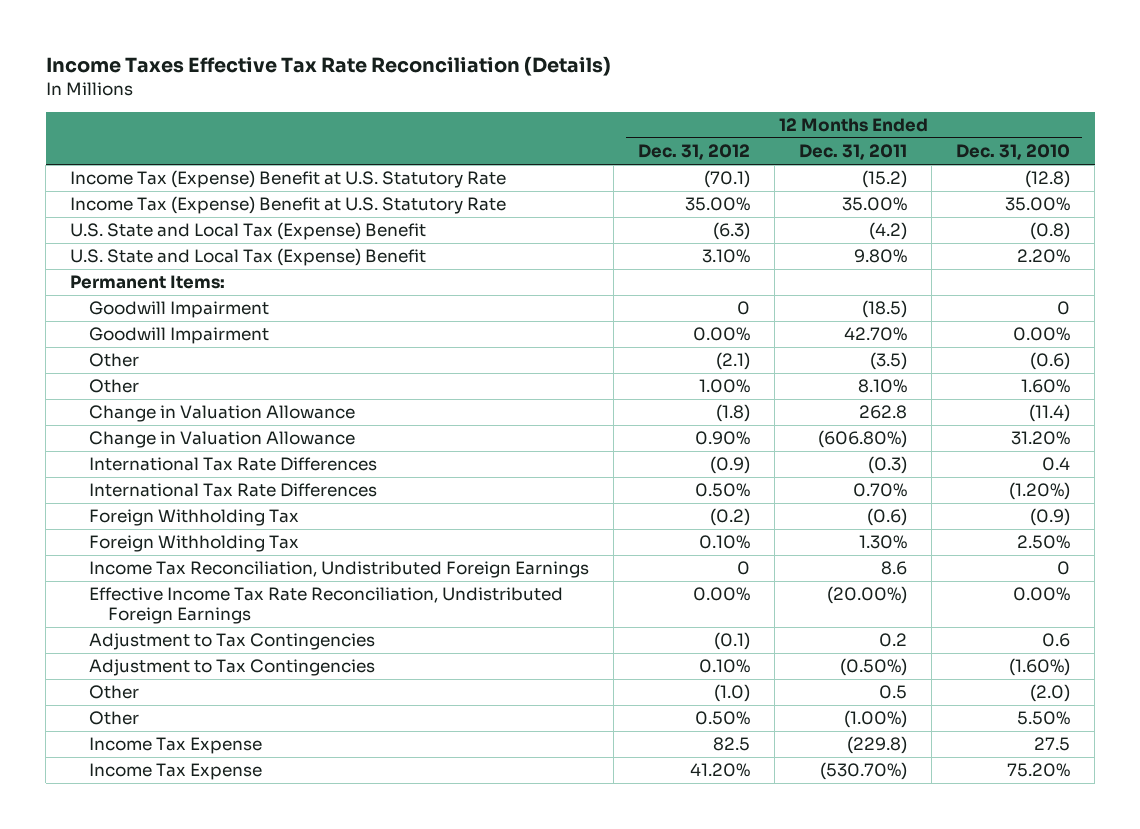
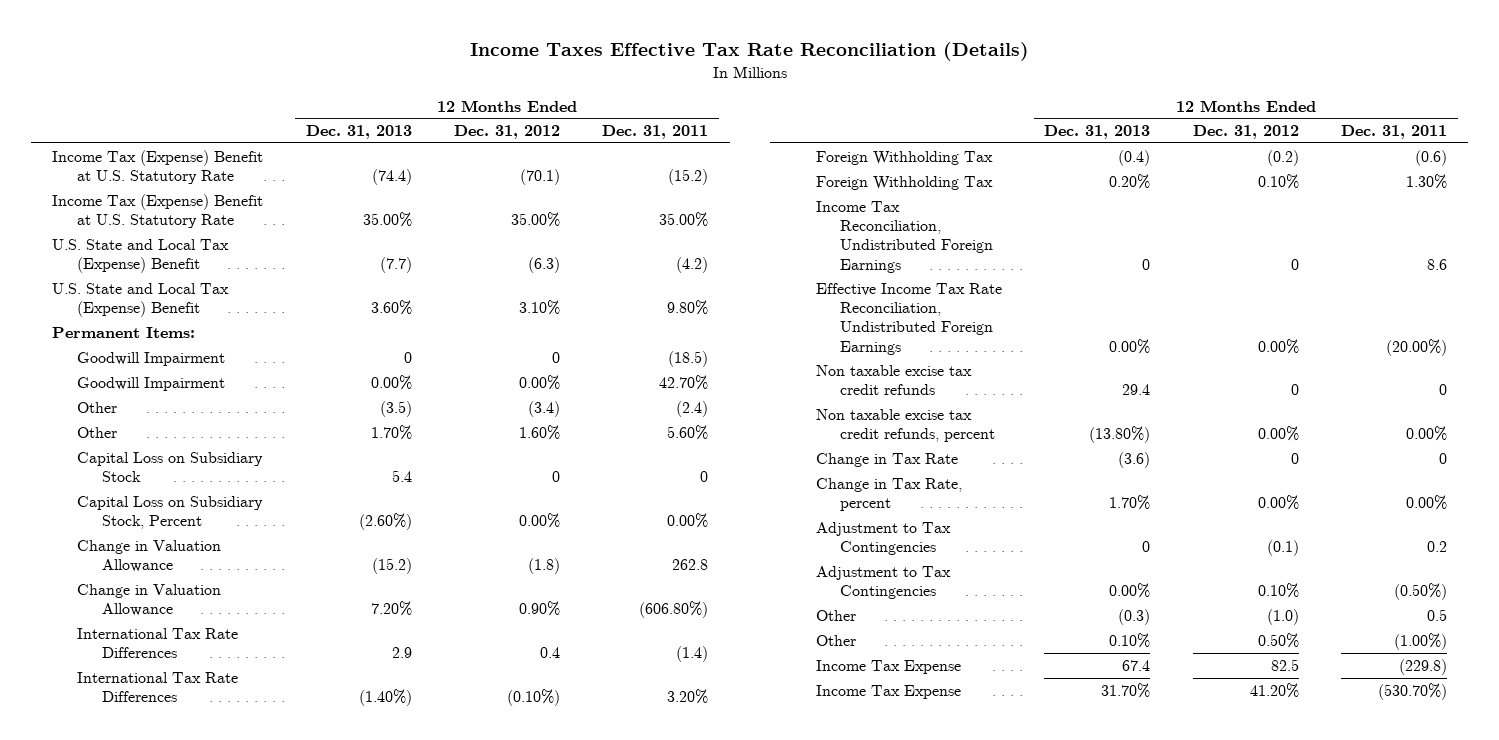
- | 12 Months Ended Dec. 31, 2012 | 12 Months Ended Dec. 31, 2011 | 12 Months Ended Dec. 31, 2010
+ | 12 Months Ended Dec. 31, 2013 | 12 Months Ended Dec. 31, 2012 | 12 Months Ended Dec. 31, 2011
- Other | (2.1) | (3.5) | (0.6)
- Other | 1.00% | 8.10% | 1.60%
+ Other | (3.5) | (3.4) | (2.4)
+ Other | 1.70% | 1.60% | 5.60%
+ Capital Loss on Subsidiary Stock | 5.4 | 0 | 0
+ Capital Loss on Subsidiary Stock, Percent | (2.60%) | 0.00% | 0.00%
- International Tax Rate Differences | (0.9) | (0.3) | 0.4
- International Tax Rate Differences | 0.50% | 0.70% | (1.20%)
+ International Tax Rate Differences | 2.9 | 0.4 | (1.4)
+ International Tax Rate Differences | (1.40%) | (0.10%) | 3.20%
+ Non taxable excise tax credit refunds | 29.4 | 0 | 0
+ Non taxable excise tax credit refunds, percent | (13.80%) | 0.00% | 0.00%
+ Change in Tax Rate | (3.6) | 0 | 0
+ Change in Tax Rate, percent | 1.70% | 0.00% | 0.00%

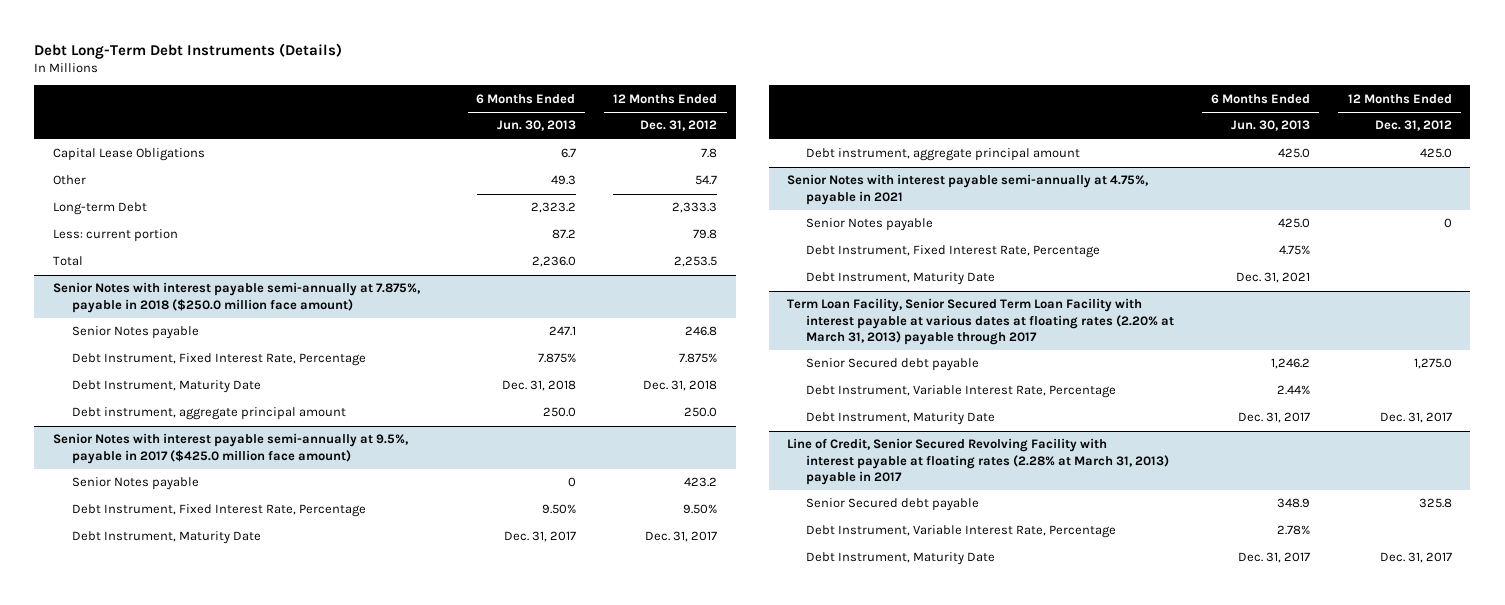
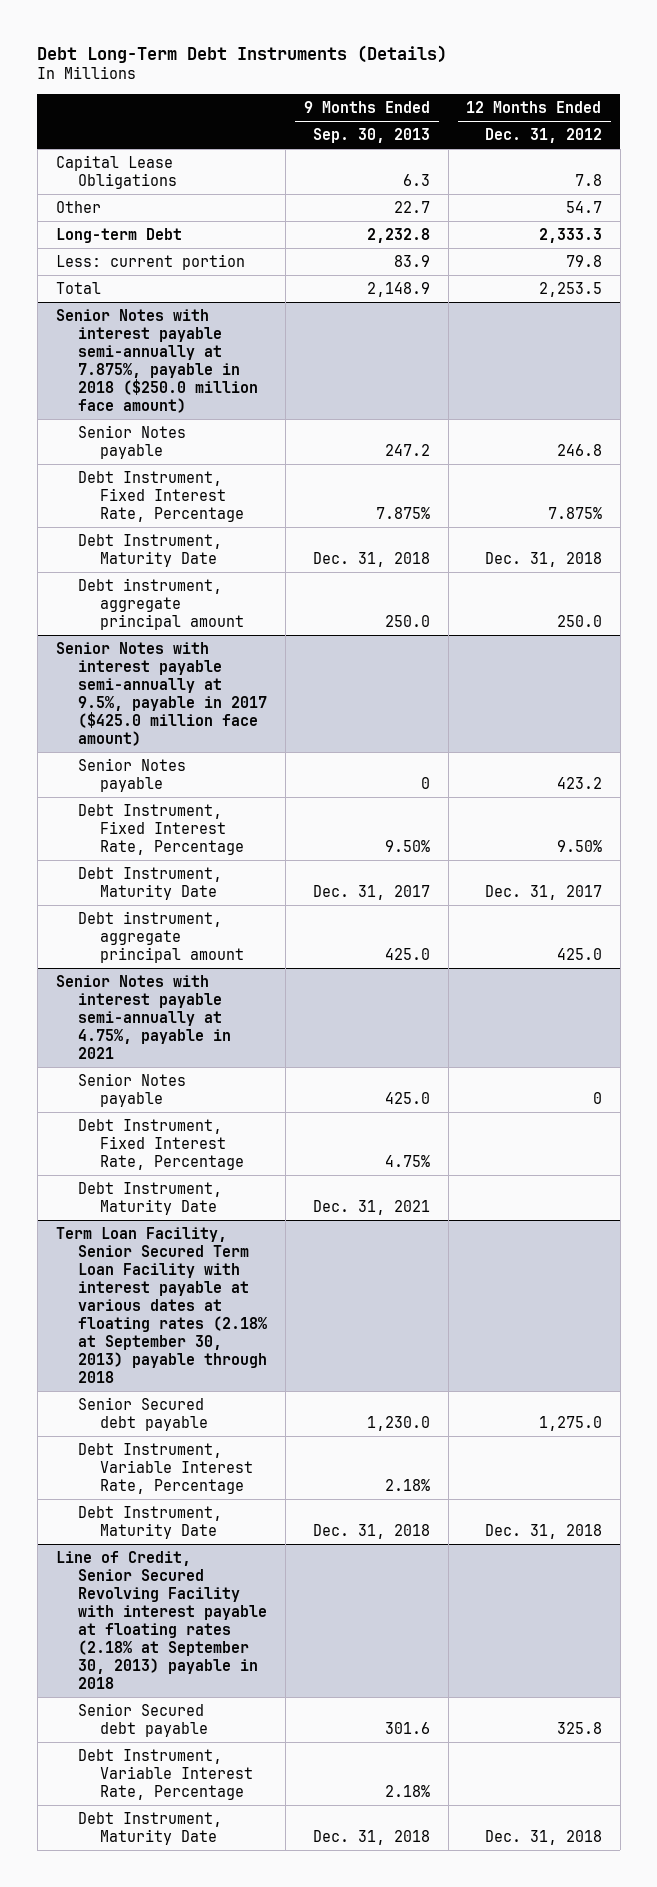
- | 6 Months Ended Jun. 30, 2013 | 12 Months Ended Dec. 31, 2012
+ | 9 Months Ended Sep. 30, 2013 | 12 Months Ended Dec. 31, 2012
- Term Loan Facility, Senior Secured Term Loan Facility with interest payable at various dates at floating rates (2.20% at March 31, 2013) payable through 2017
+ Term Loan Facility, Senior Secured Term Loan Facility with interest payable at various dates at floating rates (2.18% at September 30, 2013) payable through 2018
- Debt Instrument, Maturity Date | Dec. 31, 2017 | Dec. 31, 2017
- Line of Credit, Senior Secured Revolving Facility with interest payable at floating rates (2.28% at March 31, 2013) payable in 2017
+ Debt Instrument, Maturity Date | Dec. 31, 2018 | Dec. 31, 2018
+ Line of Credit, Senior Secured Revolving Facility with interest payable at floating rates (2.18% at September 30, 2013) payable in 2018
- Debt Instrument, Maturity Date | Dec. 31, 2017 | Dec. 31, 2017
+ Debt Instrument, Maturity Date | Dec. 31, 2018 | Dec. 31, 2018

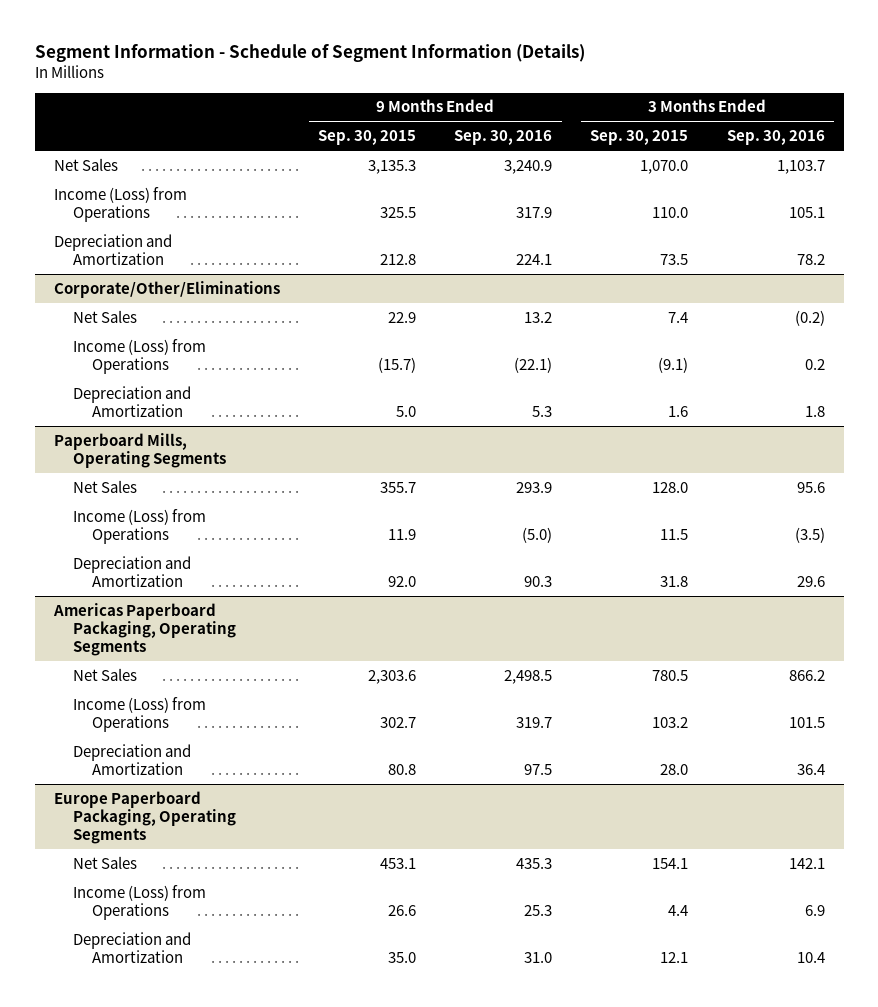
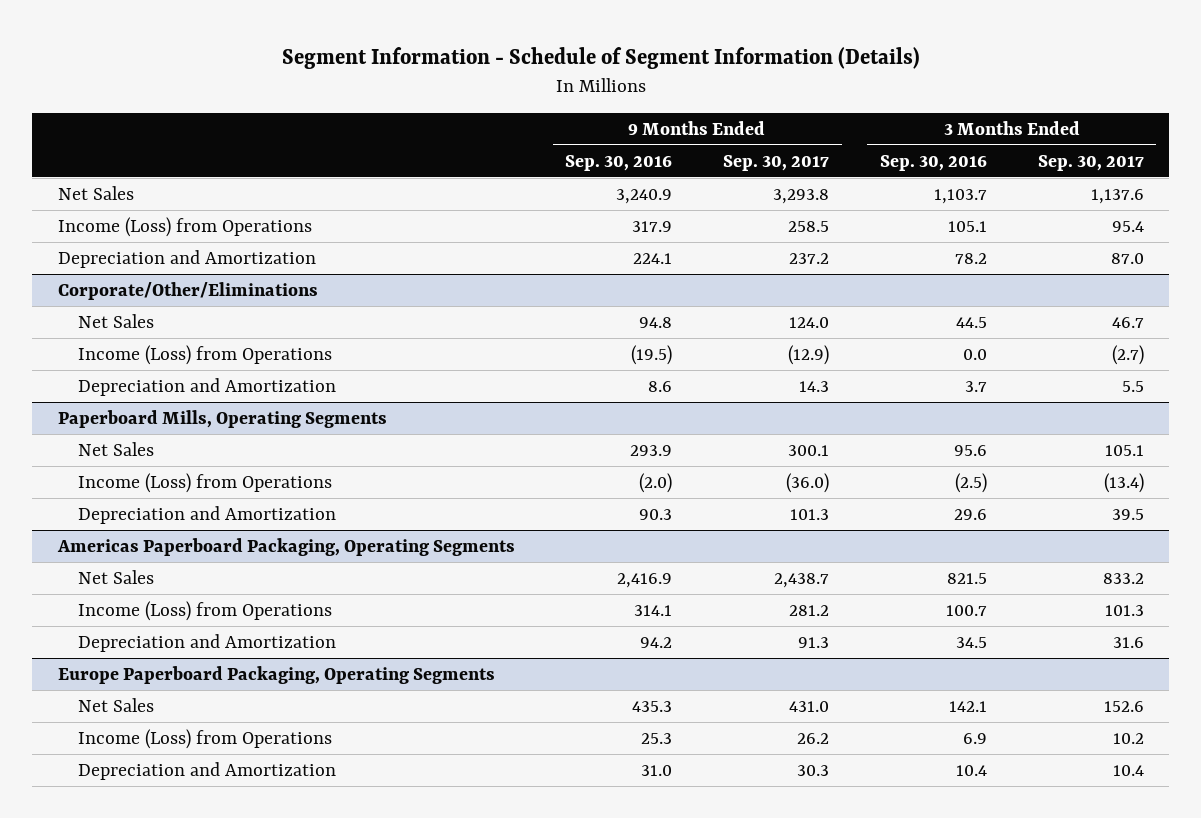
- | 9 Months Ended Sep. 30, 2015 | 9 Months Ended Sep. 30, 2016 | 3 Months Ended Sep. 30, 2015 | 3 Months Ended Sep. 30, 2016
+ | 9 Months Ended Sep. 30, 2016 | 9 Months Ended Sep. 30, 2017 | 3 Months Ended Sep. 30, 2016 | 3 Months Ended Sep. 30, 2017
@ Corporate/Other/Eliminations
- Net Sales | 22.9 | 13.2 | 7.4 | (0.2)
- Income (Loss) from Operations | (15.7) | (22.1) | (9.1) | 0.2
- Depreciation and Amortization | 5.0 | 5.3 | 1.6 | 1.8
+ Net Sales | 94.8 | 124.0 | 44.5 | 46.7
+ Income (Loss) from Operations | (19.5) | (12.9) | 0.0 | (2.7)
+ Depreciation and Amortization | 8.6 | 14.3 | 3.7 | 5.5
@ Paperboard Mills, Operating Segments
- Income (Loss) from Operations | 11.9 | (5.0) | 11.5 | (3.5)
+ Income (Loss) from Operations | (2.0) | (36.0) | (2.5) | (13.4)
@ Americas Paperboard Packaging, Operating Segments
- Net Sales | 2,303.6 | 2,498.5 | 780.5 | 866.2
- Income (Loss) from Operations | 302.7 | 319.7 | 103.2 | 101.5
- Depreciation and Amortization | 80.8 | 97.5 | 28.0 | 36.4
+ Net Sales | 2,416.9 | 2,438.7 | 821.5 | 833.2
+ Income (Loss) from Operations | 314.1 | 281.2 | 100.7 | 101.3
+ Depreciation and Amortization | 94.2 | 91.3 | 34.5 | 31.6

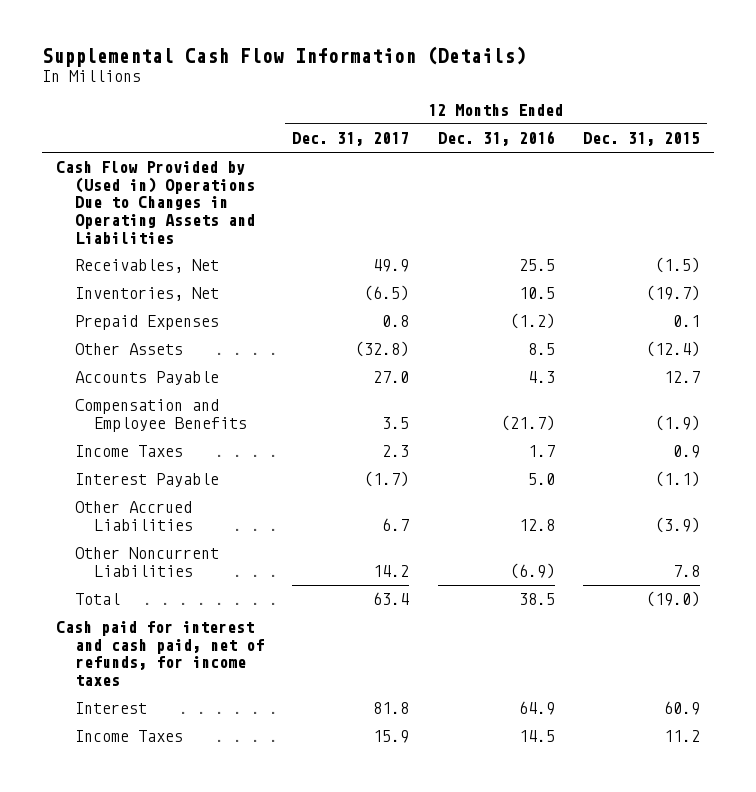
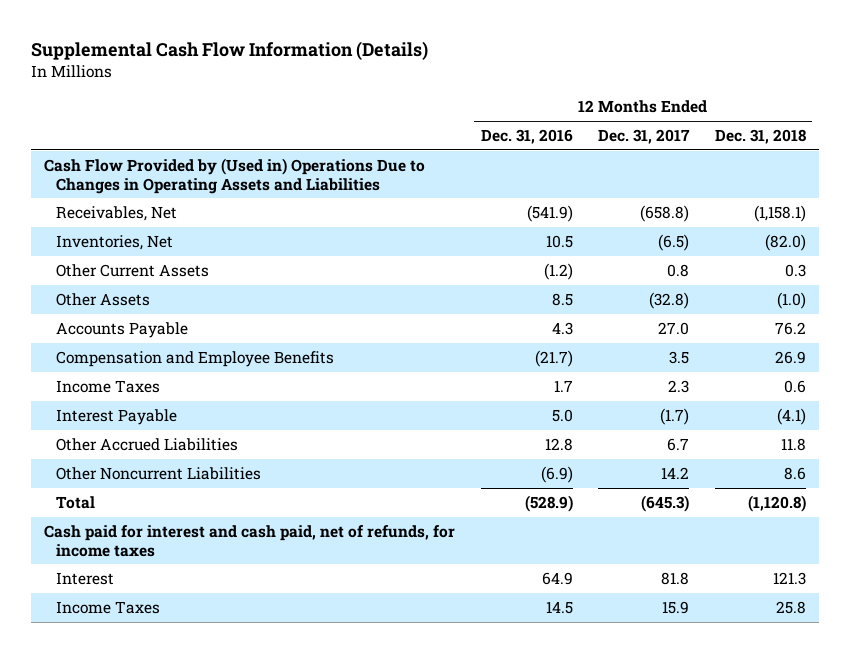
- | 12 Months Ended Dec. 31, 2017 | 12 Months Ended Dec. 31, 2016 | 12 Months Ended Dec. 31, 2015
+ | 12 Months Ended Dec. 31, 2016 | 12 Months Ended Dec. 31, 2017 | 12 Months Ended Dec. 31, 2018
- Receivables, Net | 49.9 | 25.5 | (1.5)
+ Receivables, Net | (541.9) | (658.8) | (1,158.1)
- Prepaid Expenses | 0.8 | (1.2) | 0.1
+ Other Current Assets | (1.2) | 0.8 | 0.3
- Total | 63.4 | 38.5 | (19.0)
+ Total | (528.9) | (645.3) | (1,120.8)

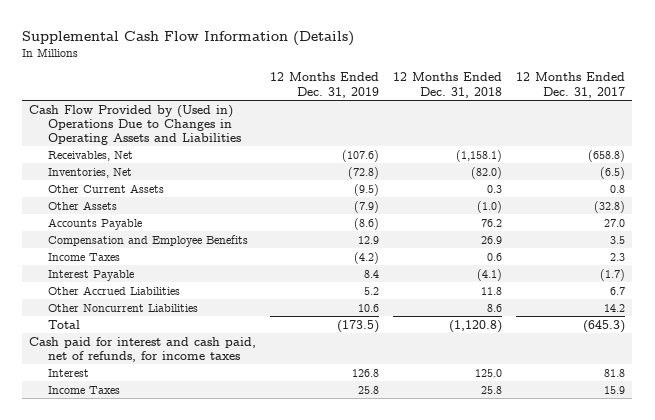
- | 12 Months Ended Dec. 31, 2016 | 12 Months Ended Dec. 31, 2017 | 12 Months Ended Dec. 31, 2018
+ | 12 Months Ended Dec. 31, 2019 | 12 Months Ended Dec. 31, 2018 | 12 Months Ended Dec. 31, 2017
- Interest | 64.9 | 81.8 | 121.3
+ Interest | 126.8 | 125.0 | 81.8

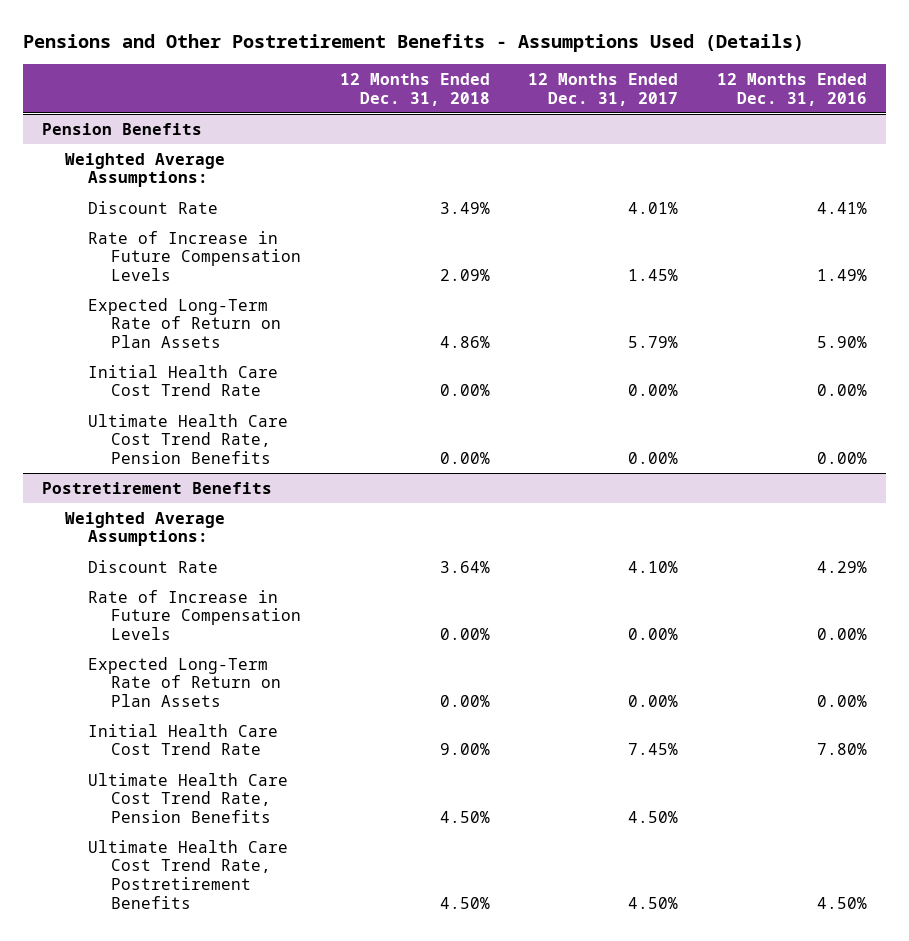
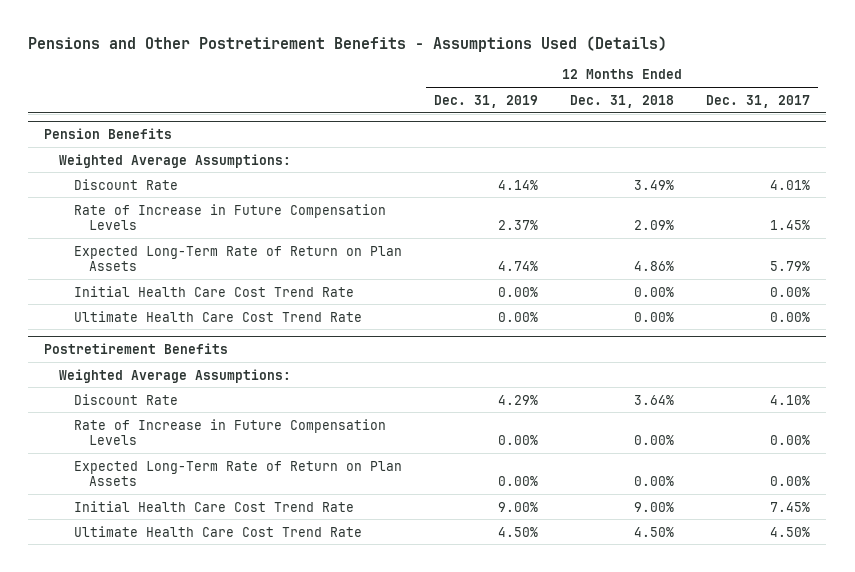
- | 12 Months Ended Dec. 31, 2018 | 12 Months Ended Dec. 31, 2017 | 12 Months Ended Dec. 31, 2016
+ | 12 Months Ended Dec. 31, 2019 | 12 Months Ended Dec. 31, 2018 | 12 Months Ended Dec. 31, 2017
@ Pension Benefits
- Ultimate Health Care Cost Trend Rate, Pension Benefits | 0.00% | 0.00% | 0.00%
+ Ultimate Health Care Cost Trend Rate | 0.00% | 0.00% | 0.00%
@ Postretirement Benefits
- Ultimate Health Care Cost Trend Rate, Pension Benefits | 4.50% | 4.50% |
- Ultimate Health Care Cost Trend Rate, Postretirement Benefits | 4.50% | 4.50% | 4.50%
+ Ultimate Health Care Cost Trend Rate | 4.50% | 4.50% | 4.50%

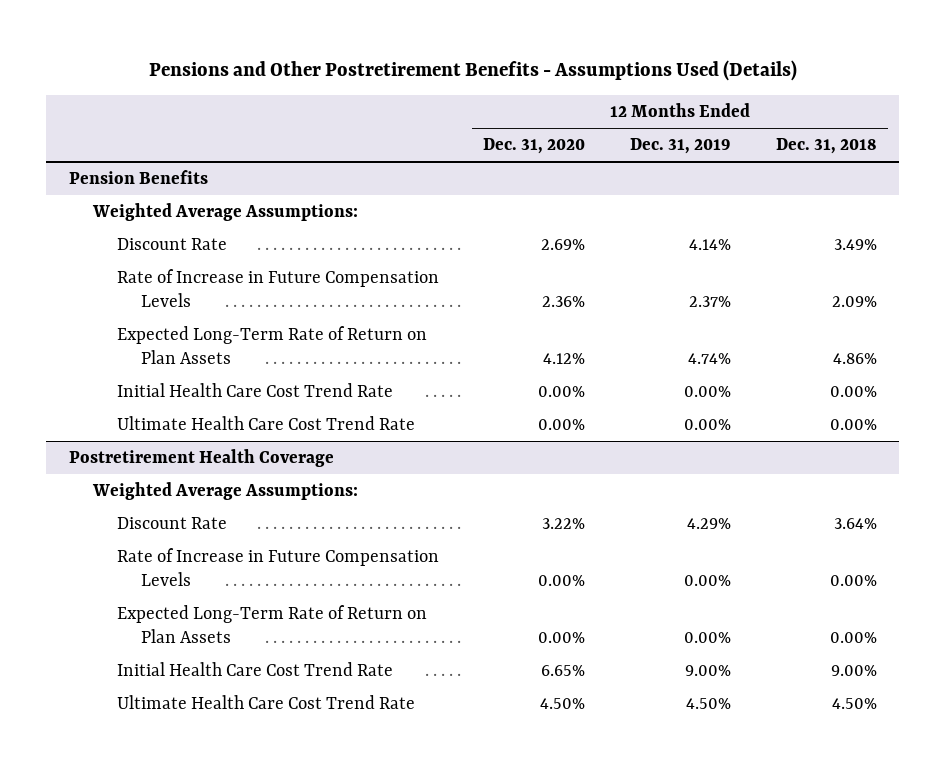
- | 12 Months Ended Dec. 31, 2019 | 12 Months Ended Dec. 31, 2018 | 12 Months Ended Dec. 31, 2017
+ | 12 Months Ended Dec. 31, 2020 | 12 Months Ended Dec. 31, 2019 | 12 Months Ended Dec. 31, 2018
- Postretirement Benefits
+ Postretirement Health Coverage

